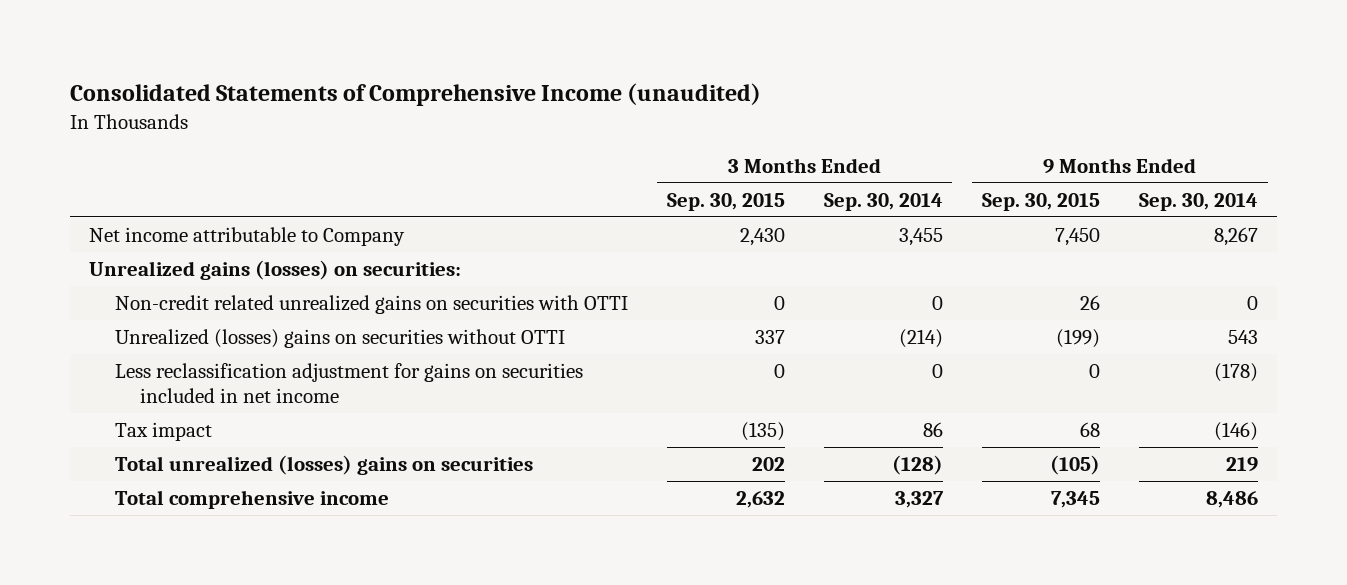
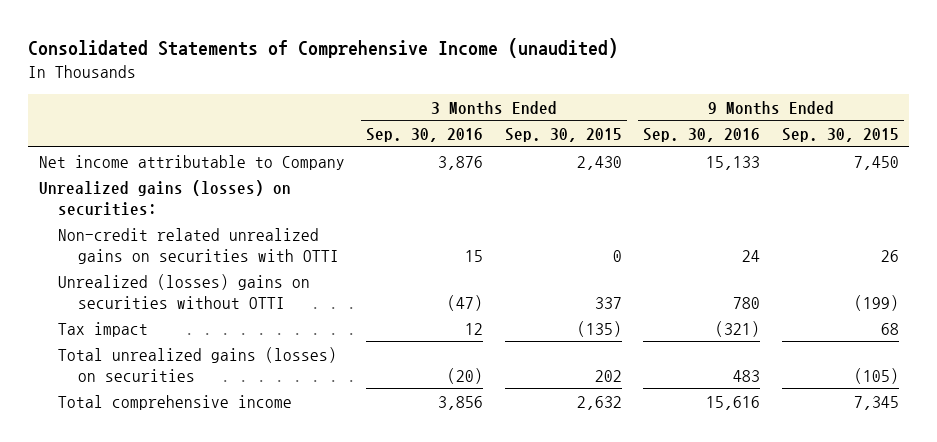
- | 3 Months Ended Sep. 30, 2015 | 3 Months Ended Sep. 30, 2014 | 9 Months Ended Sep. 30, 2015 | 9 Months Ended Sep. 30, 2014
+ | 3 Months Ended Sep. 30, 2016 | 3 Months Ended Sep. 30, 2015 | 9 Months Ended Sep. 30, 2016 | 9 Months Ended Sep. 30, 2015
- Less reclassification adjustment for gains on securities included in net income | 0 | 0 | 0 | (178)
- Total unrealized (losses) gains on securities | 202 | (128) | (105) | 219
+ Total unrealized gains (losses) on securities | (20) | 202 | 483 | (105)

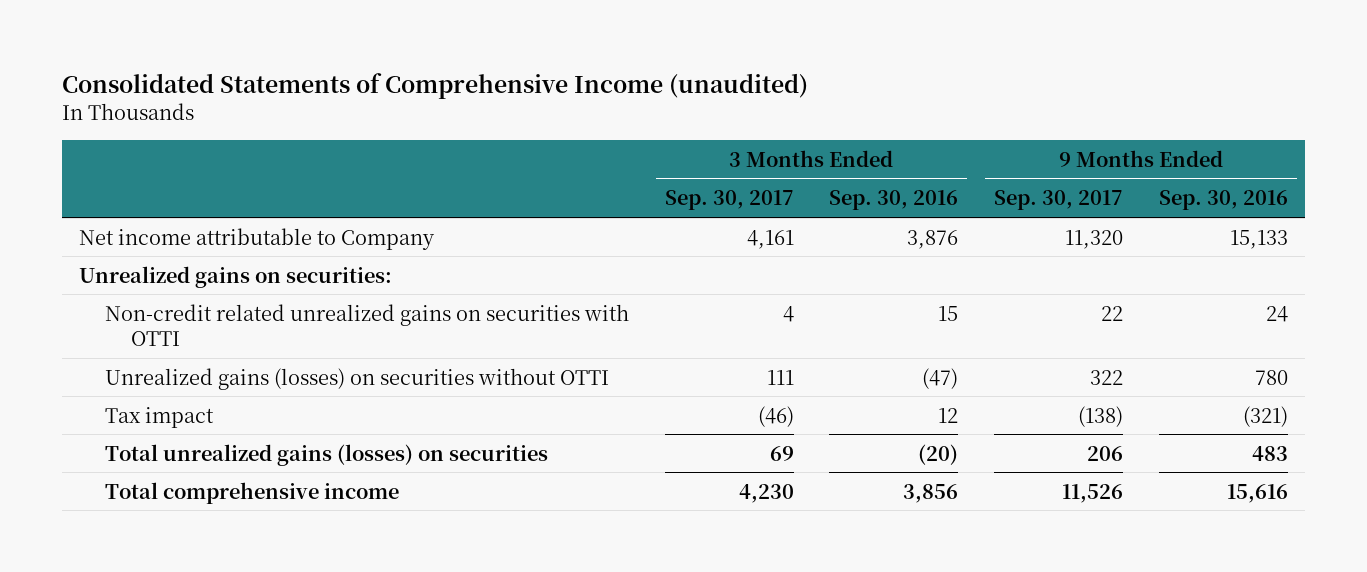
- | 3 Months Ended Sep. 30, 2016 | 3 Months Ended Sep. 30, 2015 | 9 Months Ended Sep. 30, 2016 | 9 Months Ended Sep. 30, 2015
+ | 3 Months Ended Sep. 30, 2017 | 3 Months Ended Sep. 30, 2016 | 9 Months Ended Sep. 30, 2017 | 9 Months Ended Sep. 30, 2016
- Unrealized gains (losses) on securities:
+ Unrealized gains on securities:
- Unrealized (losses) gains on securities without OTTI | (47) | 337 | 780 | (199)
+ Unrealized gains (losses) on securities without OTTI | 111 | (47) | 322 | 780

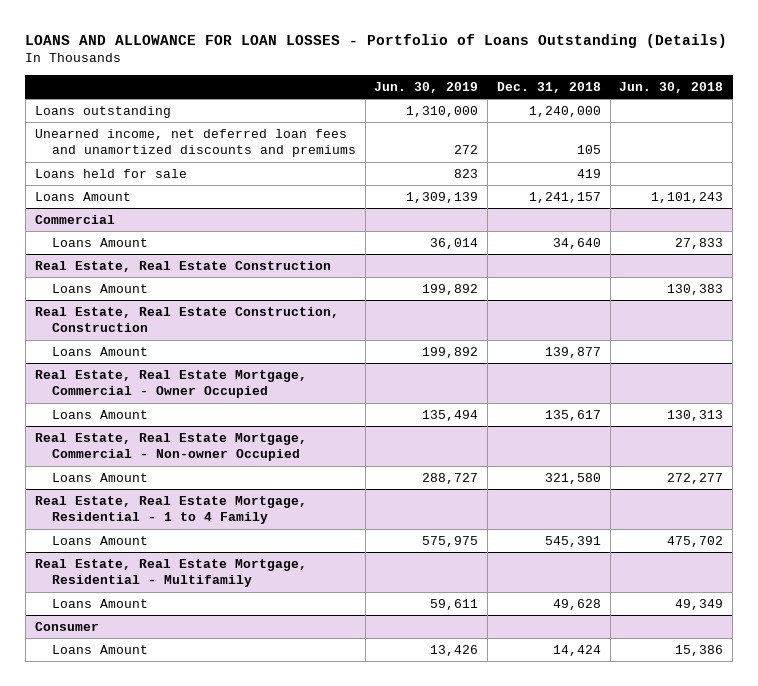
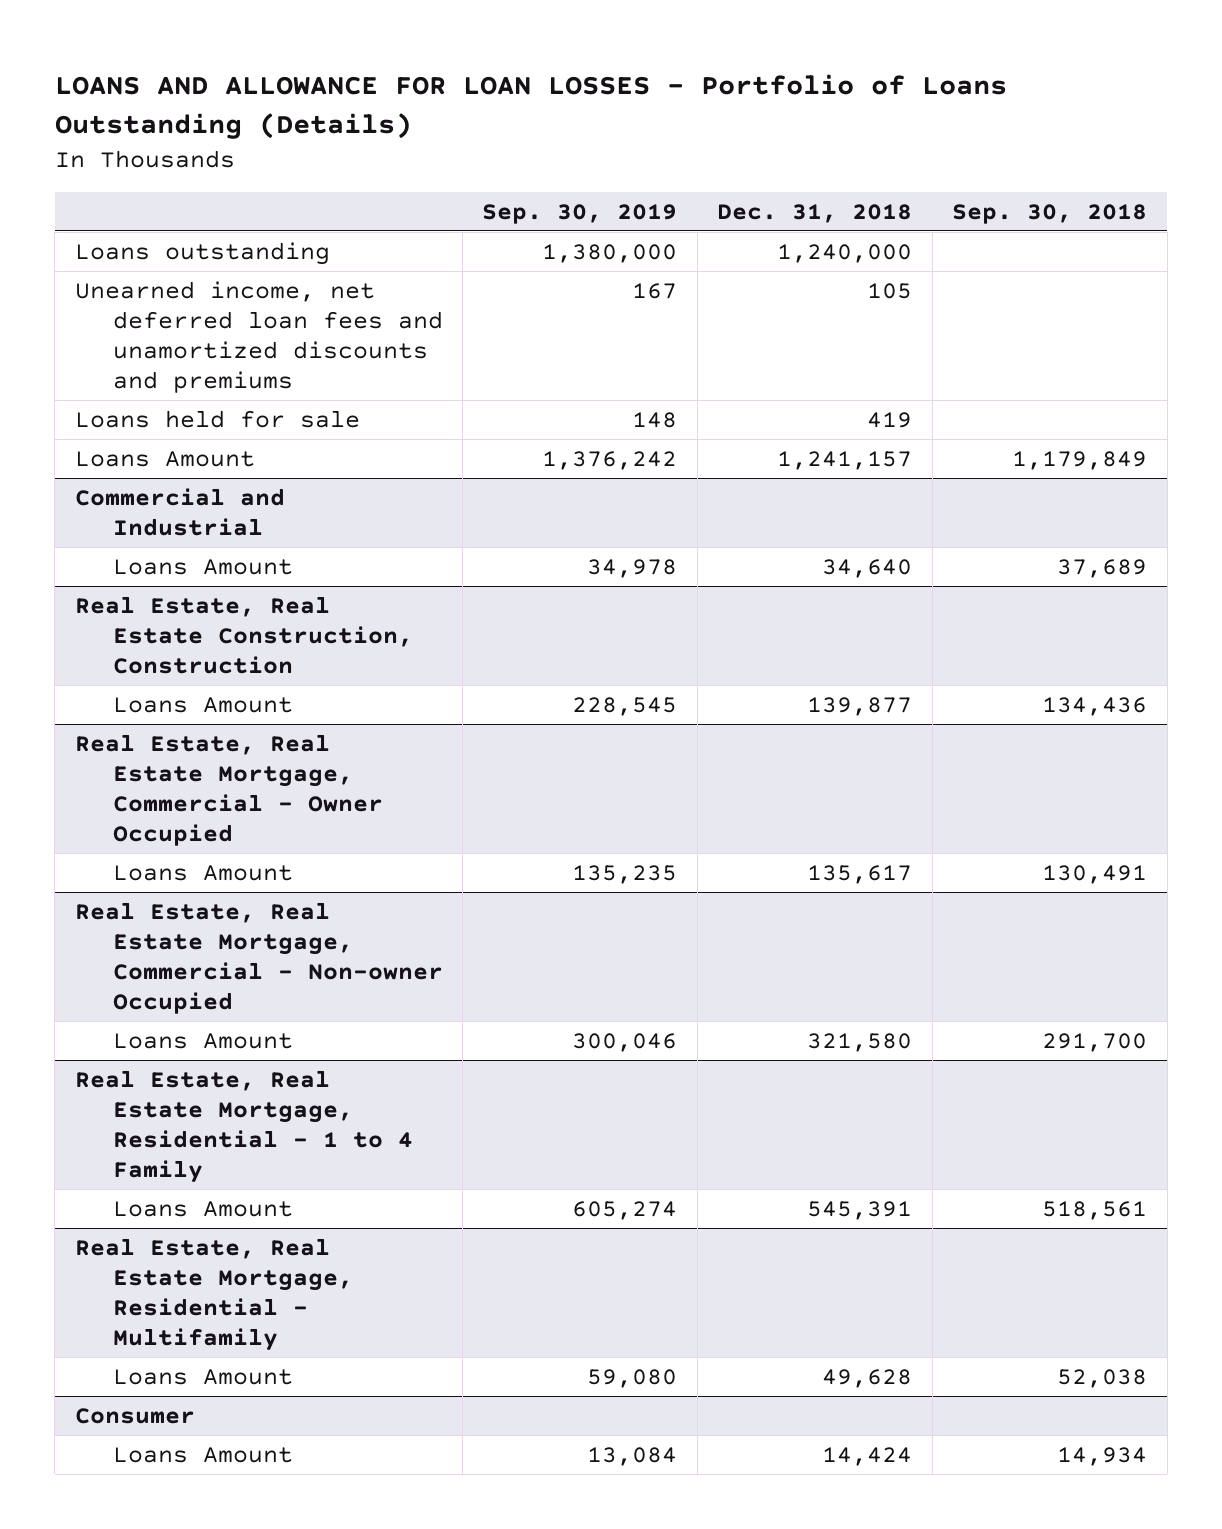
- | Jun. 30, 2019 | Dec. 31, 2018 | Jun. 30, 2018
+ | Sep. 30, 2019 | Dec. 31, 2018 | Sep. 30, 2018
- Commercial
+ Commercial and Industrial
- Real Estate, Real Estate Construction
- Loans Amount | 199,892 | | 130,383

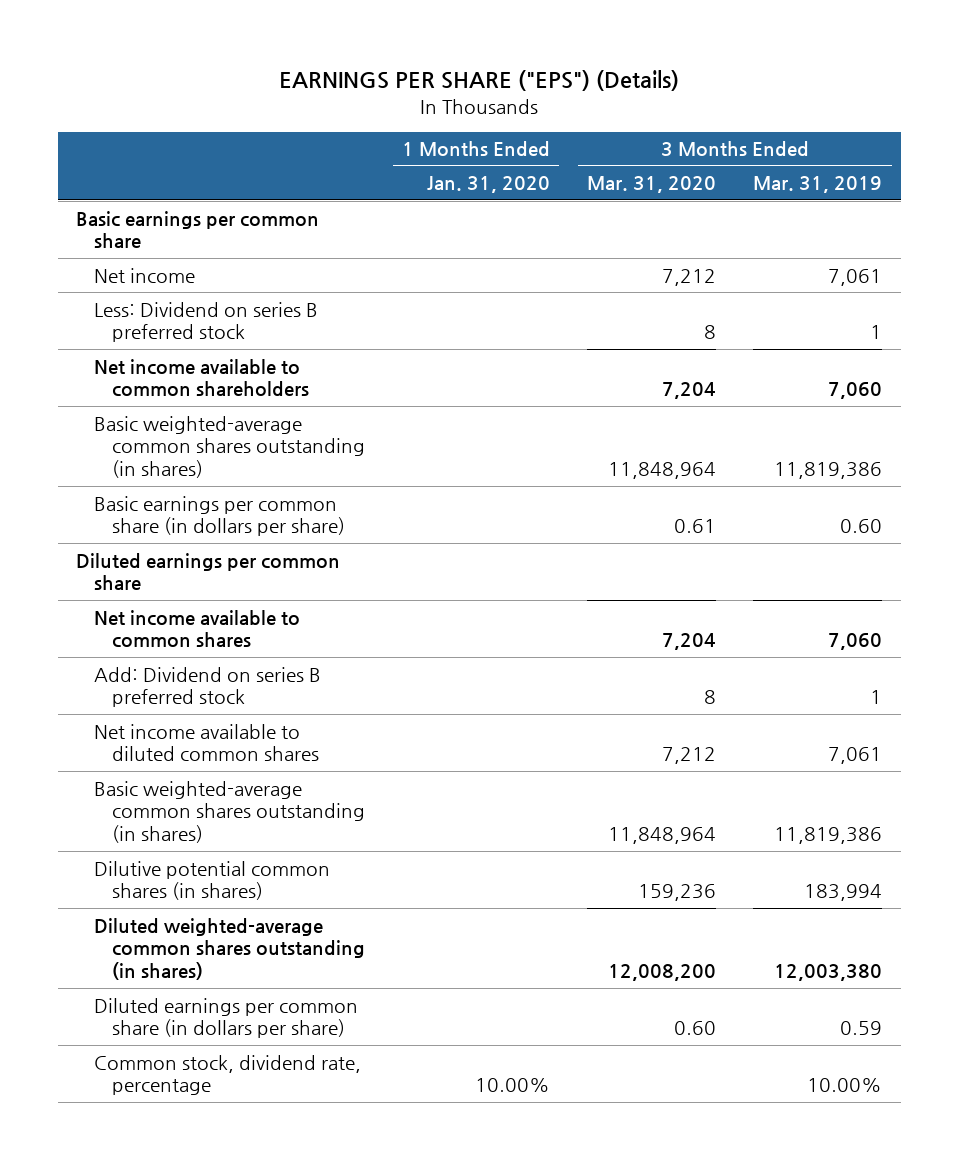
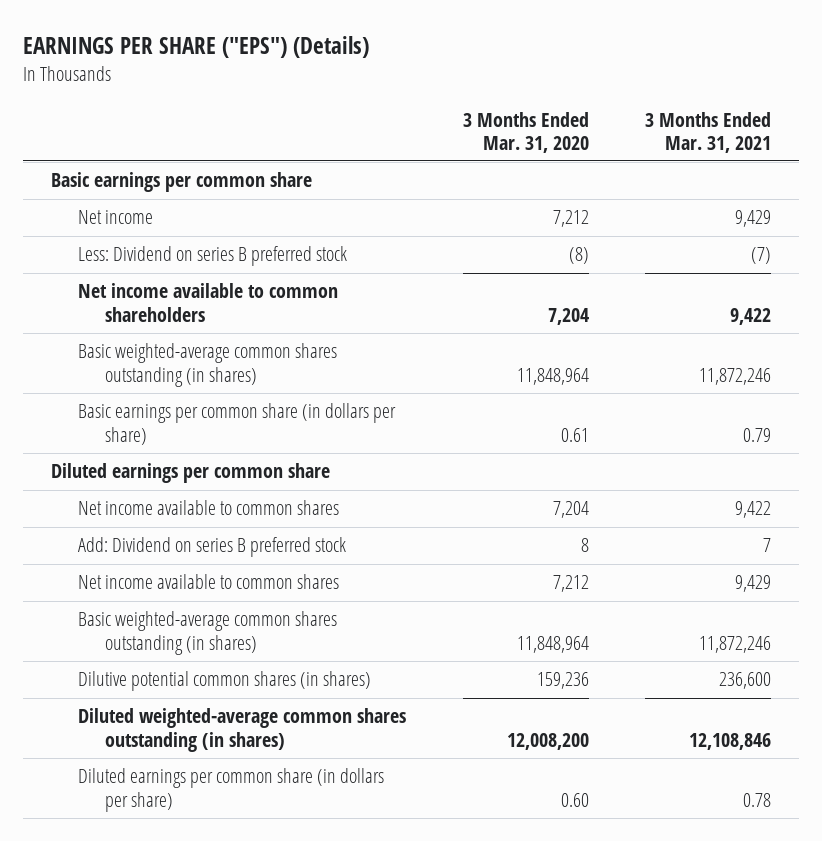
- | 1 Months Ended Jan. 31, 2020 | 3 Months Ended Mar. 31, 2020 | 3 Months Ended Mar. 31, 2019
+ | 3 Months Ended Mar. 31, 2020 | 3 Months Ended Mar. 31, 2021
- Less: Dividend on series B preferred stock | | 8 | 1
+ Less: Dividend on series B preferred stock | (8) | (7)
- Net income available to diluted common shares | | 7,212 | 7,061
+ Net income available to common shares | 7,212 | 9,429
- Common stock, dividend rate, percentage | 10.00% | | 10.00%

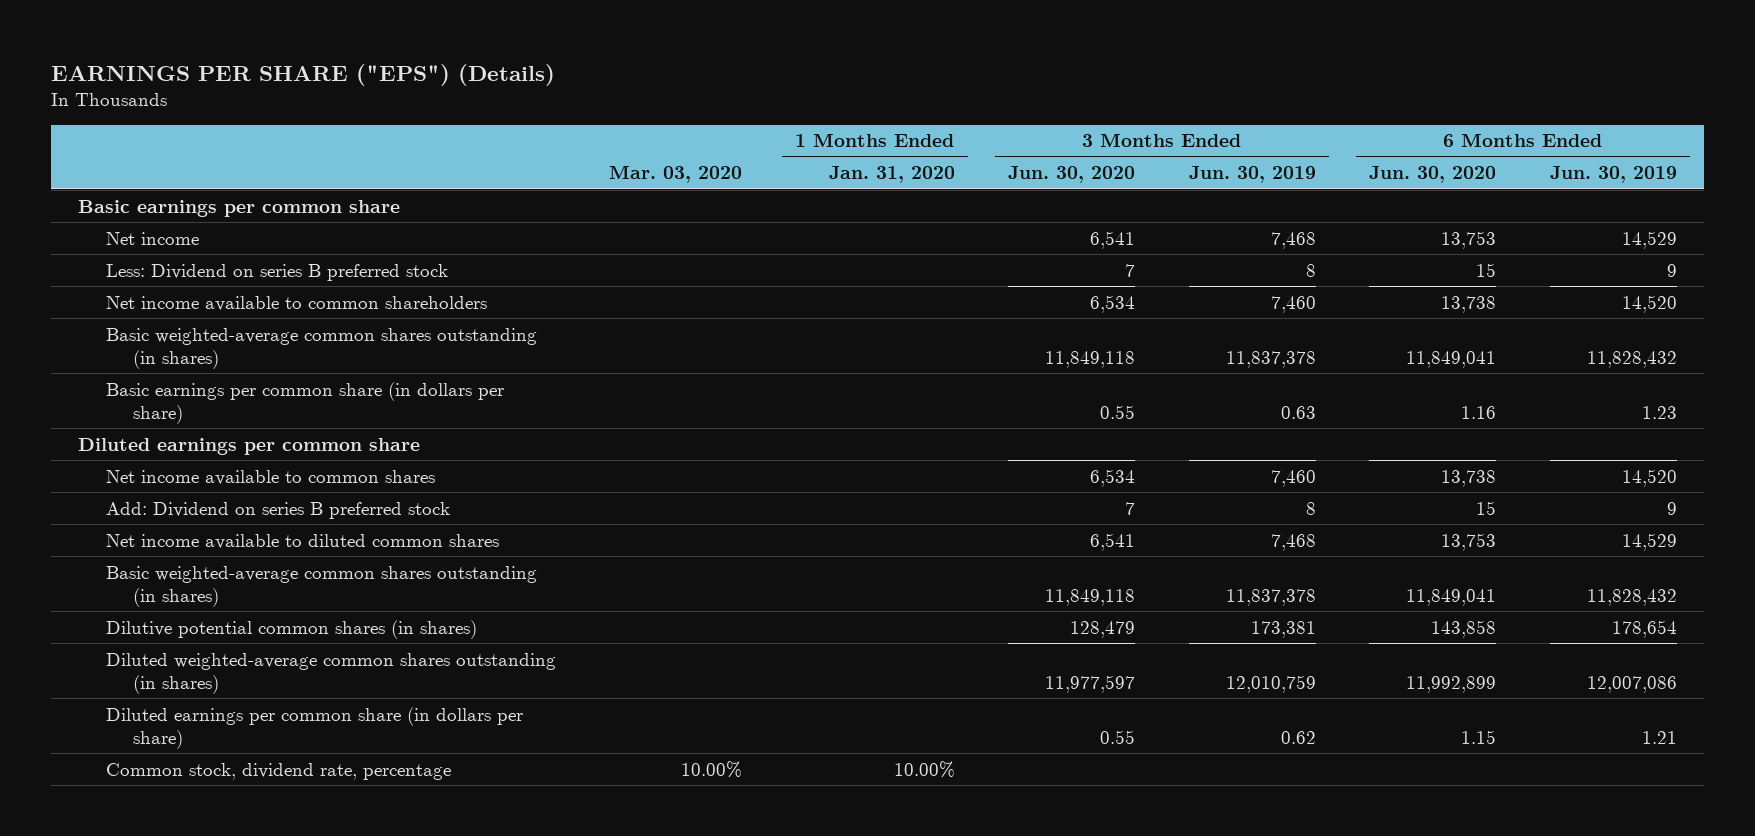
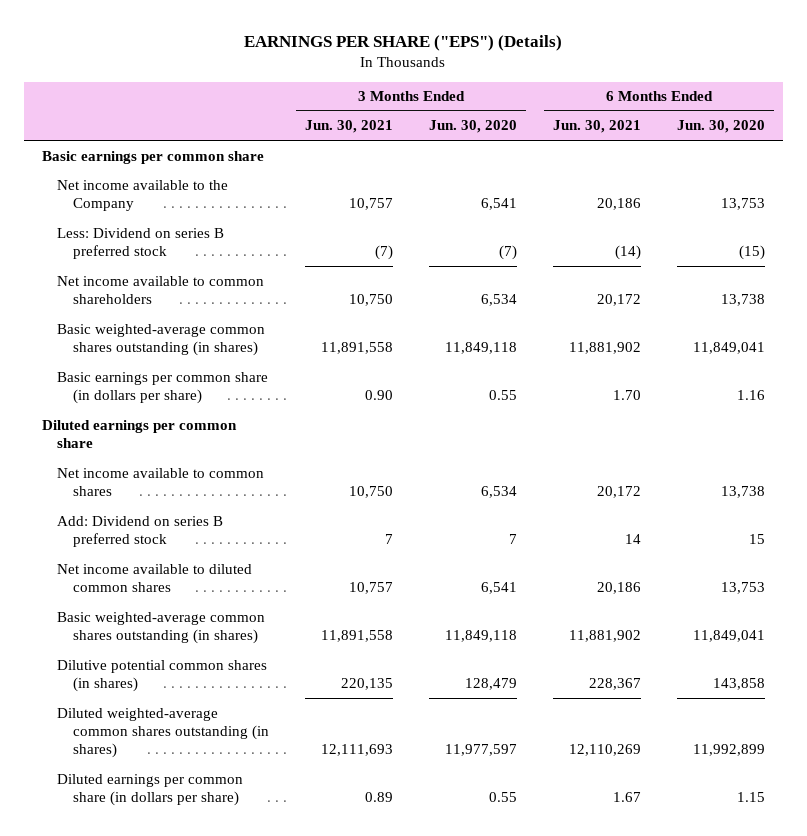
- | Mar. 03, 2020 | 1 Months Ended Jan. 31, 2020 | 3 Months Ended Jun. 30, 2020 | 3 Months Ended Jun. 30, 2019 | 6 Months Ended Jun. 30, 2020 | 6 Months Ended Jun. 30, 2019
+ | 3 Months Ended Jun. 30, 2021 | 3 Months Ended Jun. 30, 2020 | 6 Months Ended Jun. 30, 2021 | 6 Months Ended Jun. 30, 2020
- Net income | | | 6,541 | 7,468 | 13,753 | 14,529
- Less: Dividend on series B preferred stock | | | 7 | 8 | 15 | 9
+ Net income available to the Company | 10,757 | 6,541 | 20,186 | 13,753
+ Less: Dividend on series B preferred stock | (7) | (7) | (14) | (15)
- Common stock, dividend rate, percentage | 10.00% | 10.00% | | | |

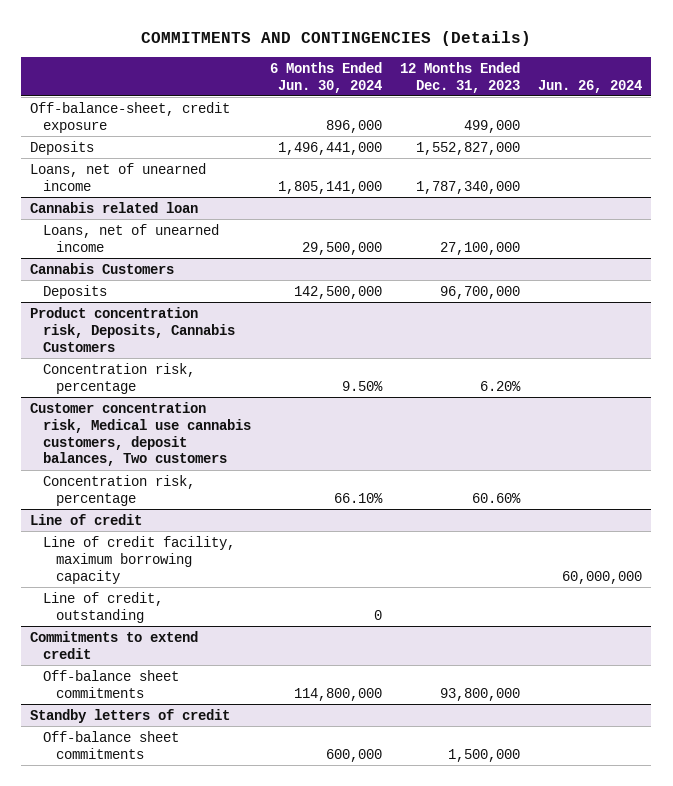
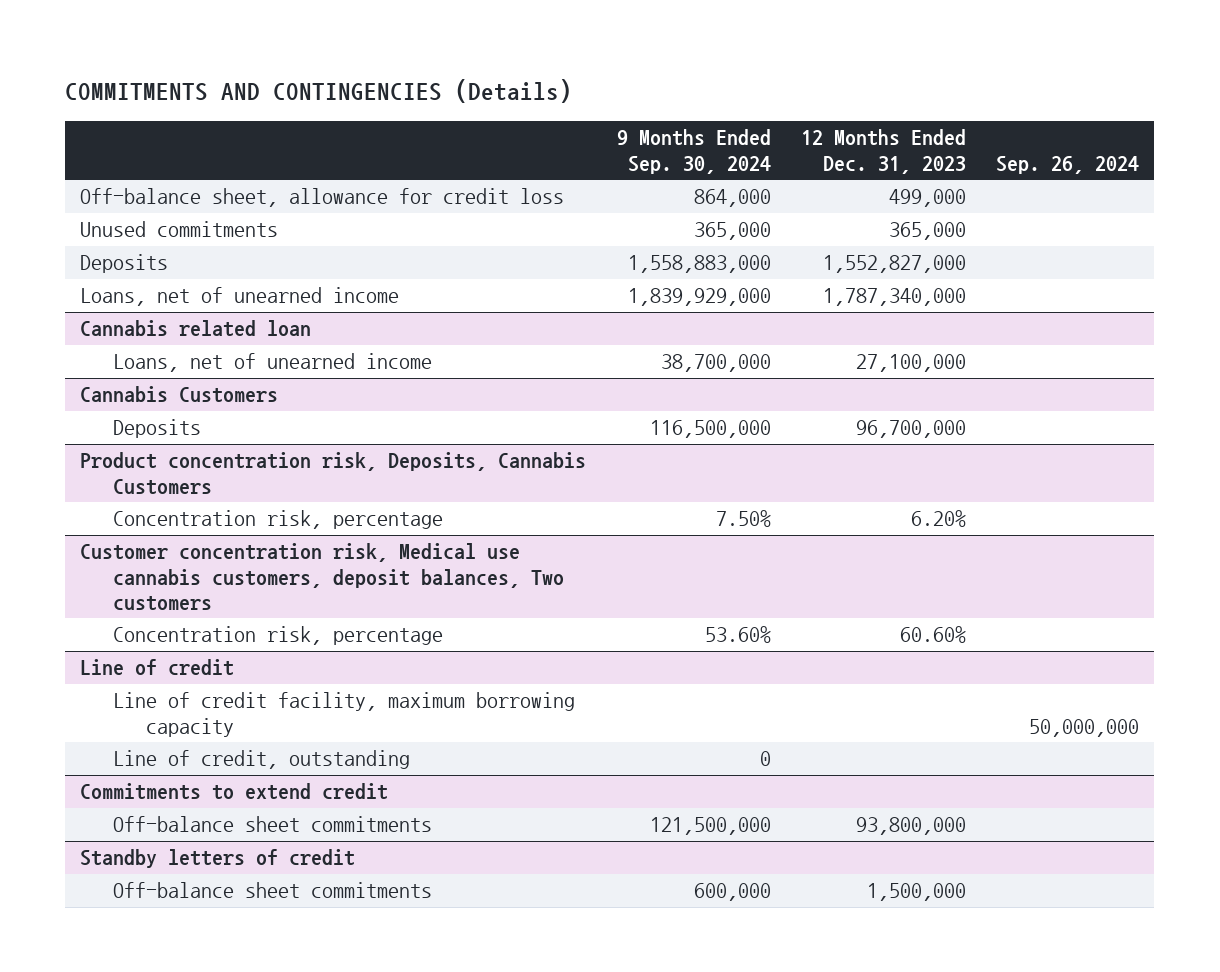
- | 6 Months Ended Jun. 30, 2024 | 12 Months Ended Dec. 31, 2023 | Jun. 26, 2024
+ | 9 Months Ended Sep. 30, 2024 | 12 Months Ended Dec. 31, 2023 | Sep. 26, 2024
- Off-balance-sheet, credit exposure | 896,000 | 499,000 |
+ Off-balance sheet, allowance for credit loss | 864,000 | 499,000 |
+ Unused commitments | 365,000 | 365,000 |

